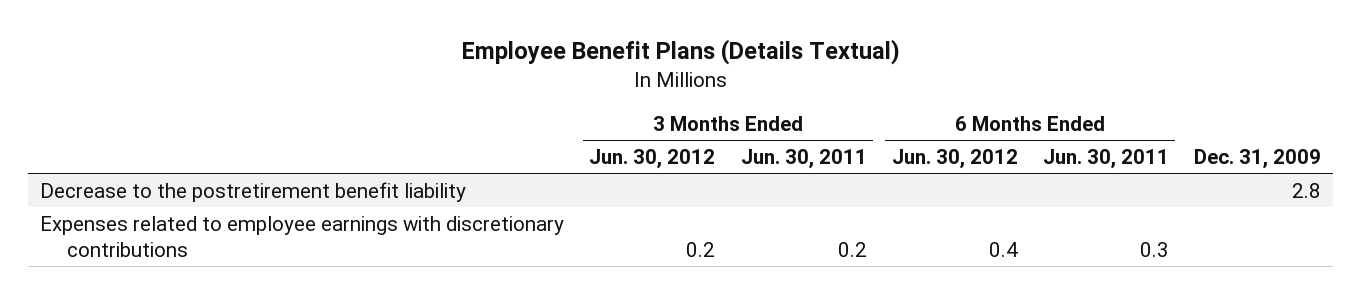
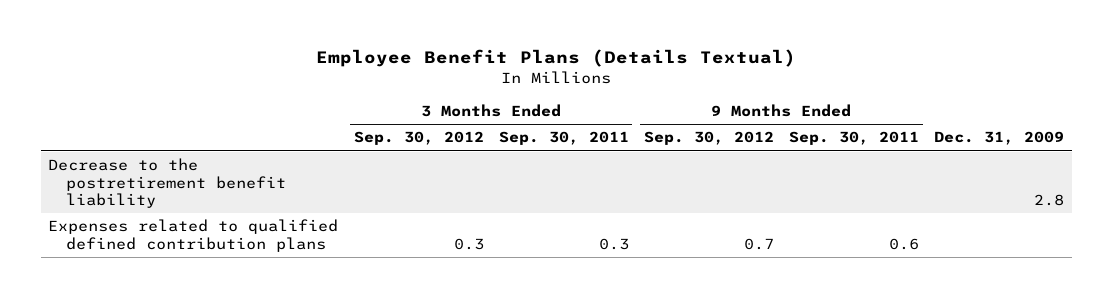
- | 3 Months Ended Jun. 30, 2012 | 3 Months Ended Jun. 30, 2011 | 6 Months Ended Jun. 30, 2012 | 6 Months Ended Jun. 30, 2011 | Dec. 31, 2009
+ | 3 Months Ended Sep. 30, 2012 | 3 Months Ended Sep. 30, 2011 | 9 Months Ended Sep. 30, 2012 | 9 Months Ended Sep. 30, 2011 | Dec. 31, 2009
- Expenses related to employee earnings with discretionary contributions | 0.2 | 0.2 | 0.4 | 0.3 |
+ Expenses related to qualified defined contribution plans | 0.3 | 0.3 | 0.7 | 0.6 |

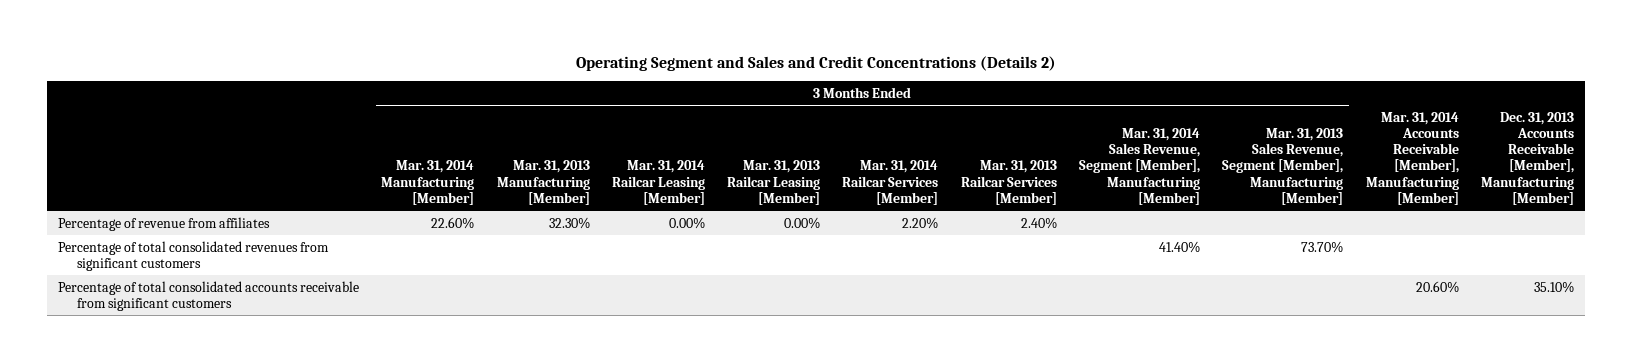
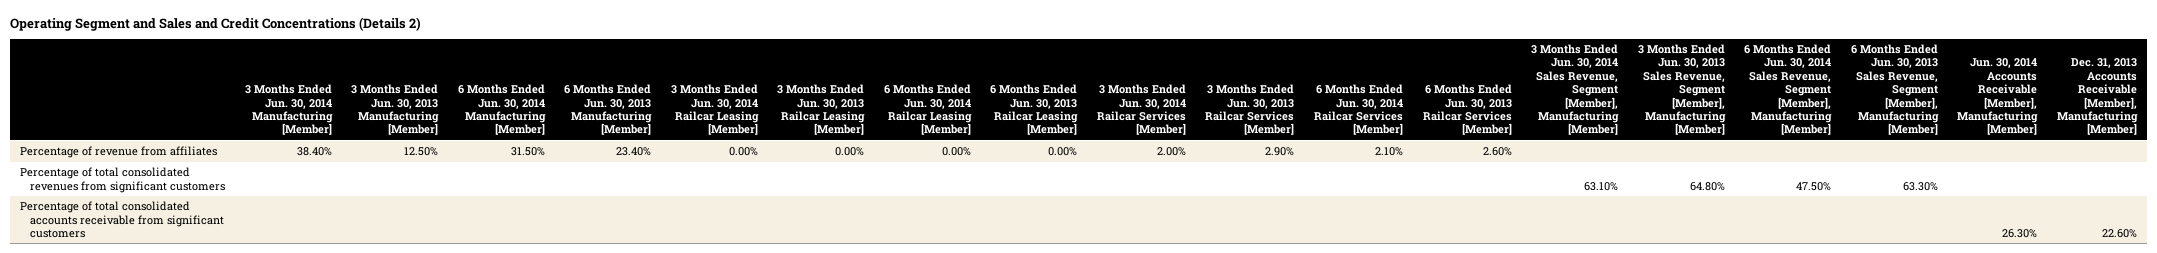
- | 3 Months Ended Mar. 31, 2014 Manufacturing [Member] | 3 Months Ended Mar. 31, 2013 Manufacturing [Member] | 3 Months Ended Mar. 31, 2014 Railcar Leasing [Member] | 3 Months Ended Mar. 31, 2013 Railcar Leasing [Member] | 3 Months Ended Mar. 31, 2014 Railcar Services [Member] | 3 Months Ended Mar. 31, 2013 Railcar Services [Member] | 3 Months Ended Mar. 31, 2014 Sales Revenue, Segment [Member], Manufacturing [Member] | 3 Months Ended Mar. 31, 2013 Sales Revenue, Segment [Member], Manufacturing [Member] | Mar. 31, 2014 Accounts Receivable [Member], Manufacturing [Member] | Dec. 31, 2013 Accounts Receivable [Member], Manufacturing [Member]
+ | 3 Months Ended Jun. 30, 2014 Manufacturing [Member] | 3 Months Ended Jun. 30, 2013 Manufacturing [Member] | 6 Months Ended Jun. 30, 2014 Manufacturing [Member] | 6 Months Ended Jun. 30, 2013 Manufacturing [Member] | 3 Months Ended Jun. 30, 2014 Railcar Leasing [Member] | 3 Months Ended Jun. 30, 2013 Railcar Leasing [Member] | 6 Months Ended Jun. 30, 2014 Railcar Leasing [Member] | 6 Months Ended Jun. 30, 2013 Railcar Leasing [Member] | 3 Months Ended Jun. 30, 2014 Railcar Services [Member] | 3 Months Ended Jun. 30, 2013 Railcar Services [Member] | 6 Months Ended Jun. 30, 2014 Railcar Services [Member] | 6 Months Ended Jun. 30, 2013 Railcar Services [Member] | 3 Months Ended Jun. 30, 2014 Sales Revenue, Segment [Member], Manufacturing [Member] | 3 Months Ended Jun. 30, 2013 Sales Revenue, Segment [Member], Manufacturing [Member] | 6 Months Ended Jun. 30, 2014 Sales Revenue, Segment [Member], Manufacturing [Member] | 6 Months Ended Jun. 30, 2013 Sales Revenue, Segment [Member], Manufacturing [Member] | Jun. 30, 2014 Accounts Receivable [Member], Manufacturing [Member] | Dec. 31, 2013 Accounts Receivable [Member], Manufacturing [Member]
- Percentage of total consolidated accounts receivable from significant customers | | | | | | | | | 20.60% | 35.10%
+ Percentage of total consolidated accounts receivable from significant customers | | | | | | | | | | | | | | | | | 26.30% | 22.60%

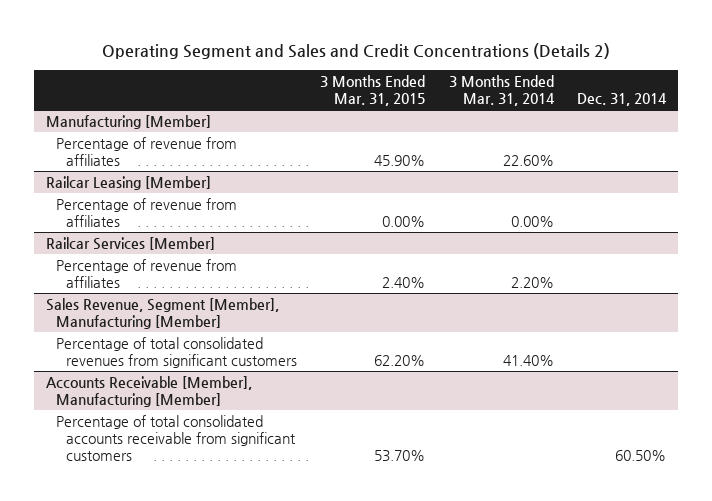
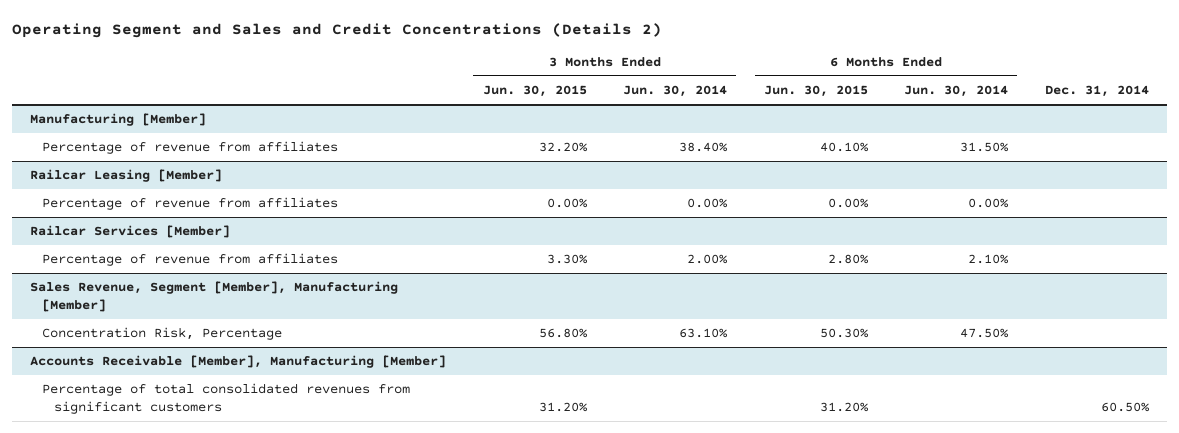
- | 3 Months Ended Mar. 31, 2015 | 3 Months Ended Mar. 31, 2014 | Dec. 31, 2014
+ | 3 Months Ended Jun. 30, 2015 | 3 Months Ended Jun. 30, 2014 | 6 Months Ended Jun. 30, 2015 | 6 Months Ended Jun. 30, 2014 | Dec. 31, 2014
@ Sales Revenue, Segment [Member], Manufacturing [Member]
- Percentage of total consolidated revenues from significant customers | 62.20% | 41.40% |
+ Concentration Risk, Percentage | 56.80% | 63.10% | 50.30% | 47.50% |
@ Accounts Receivable [Member], Manufacturing [Member]
- Percentage of total consolidated accounts receivable from significant customers | 53.70% | | 60.50%
+ Percentage of total consolidated revenues from significant customers | 31.20% | | 31.20% | | 60.50%

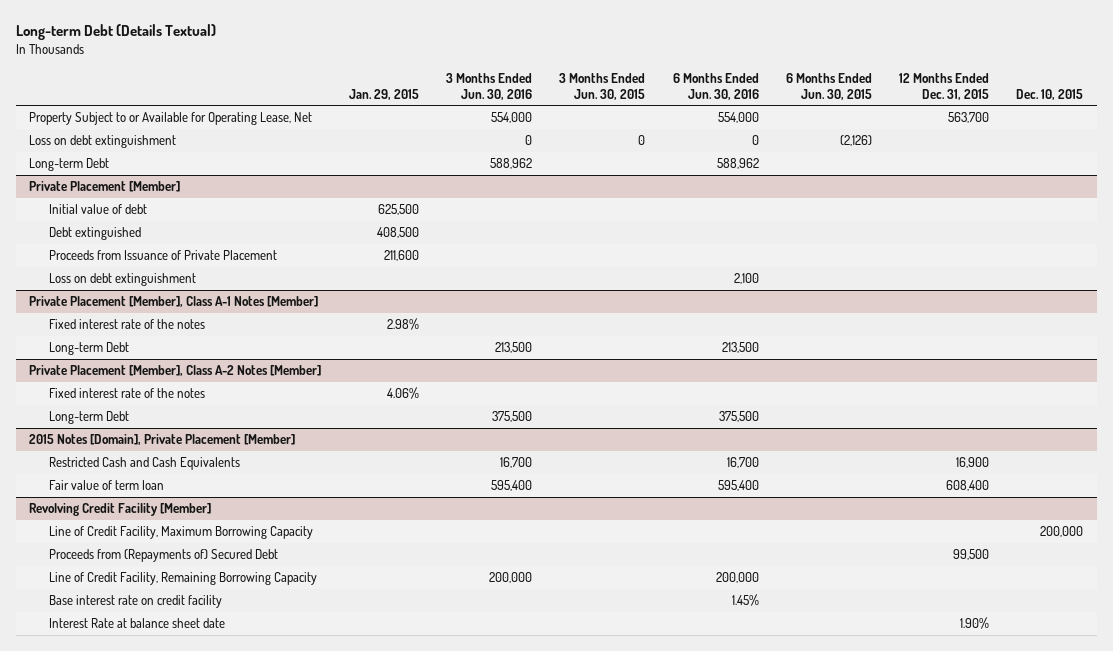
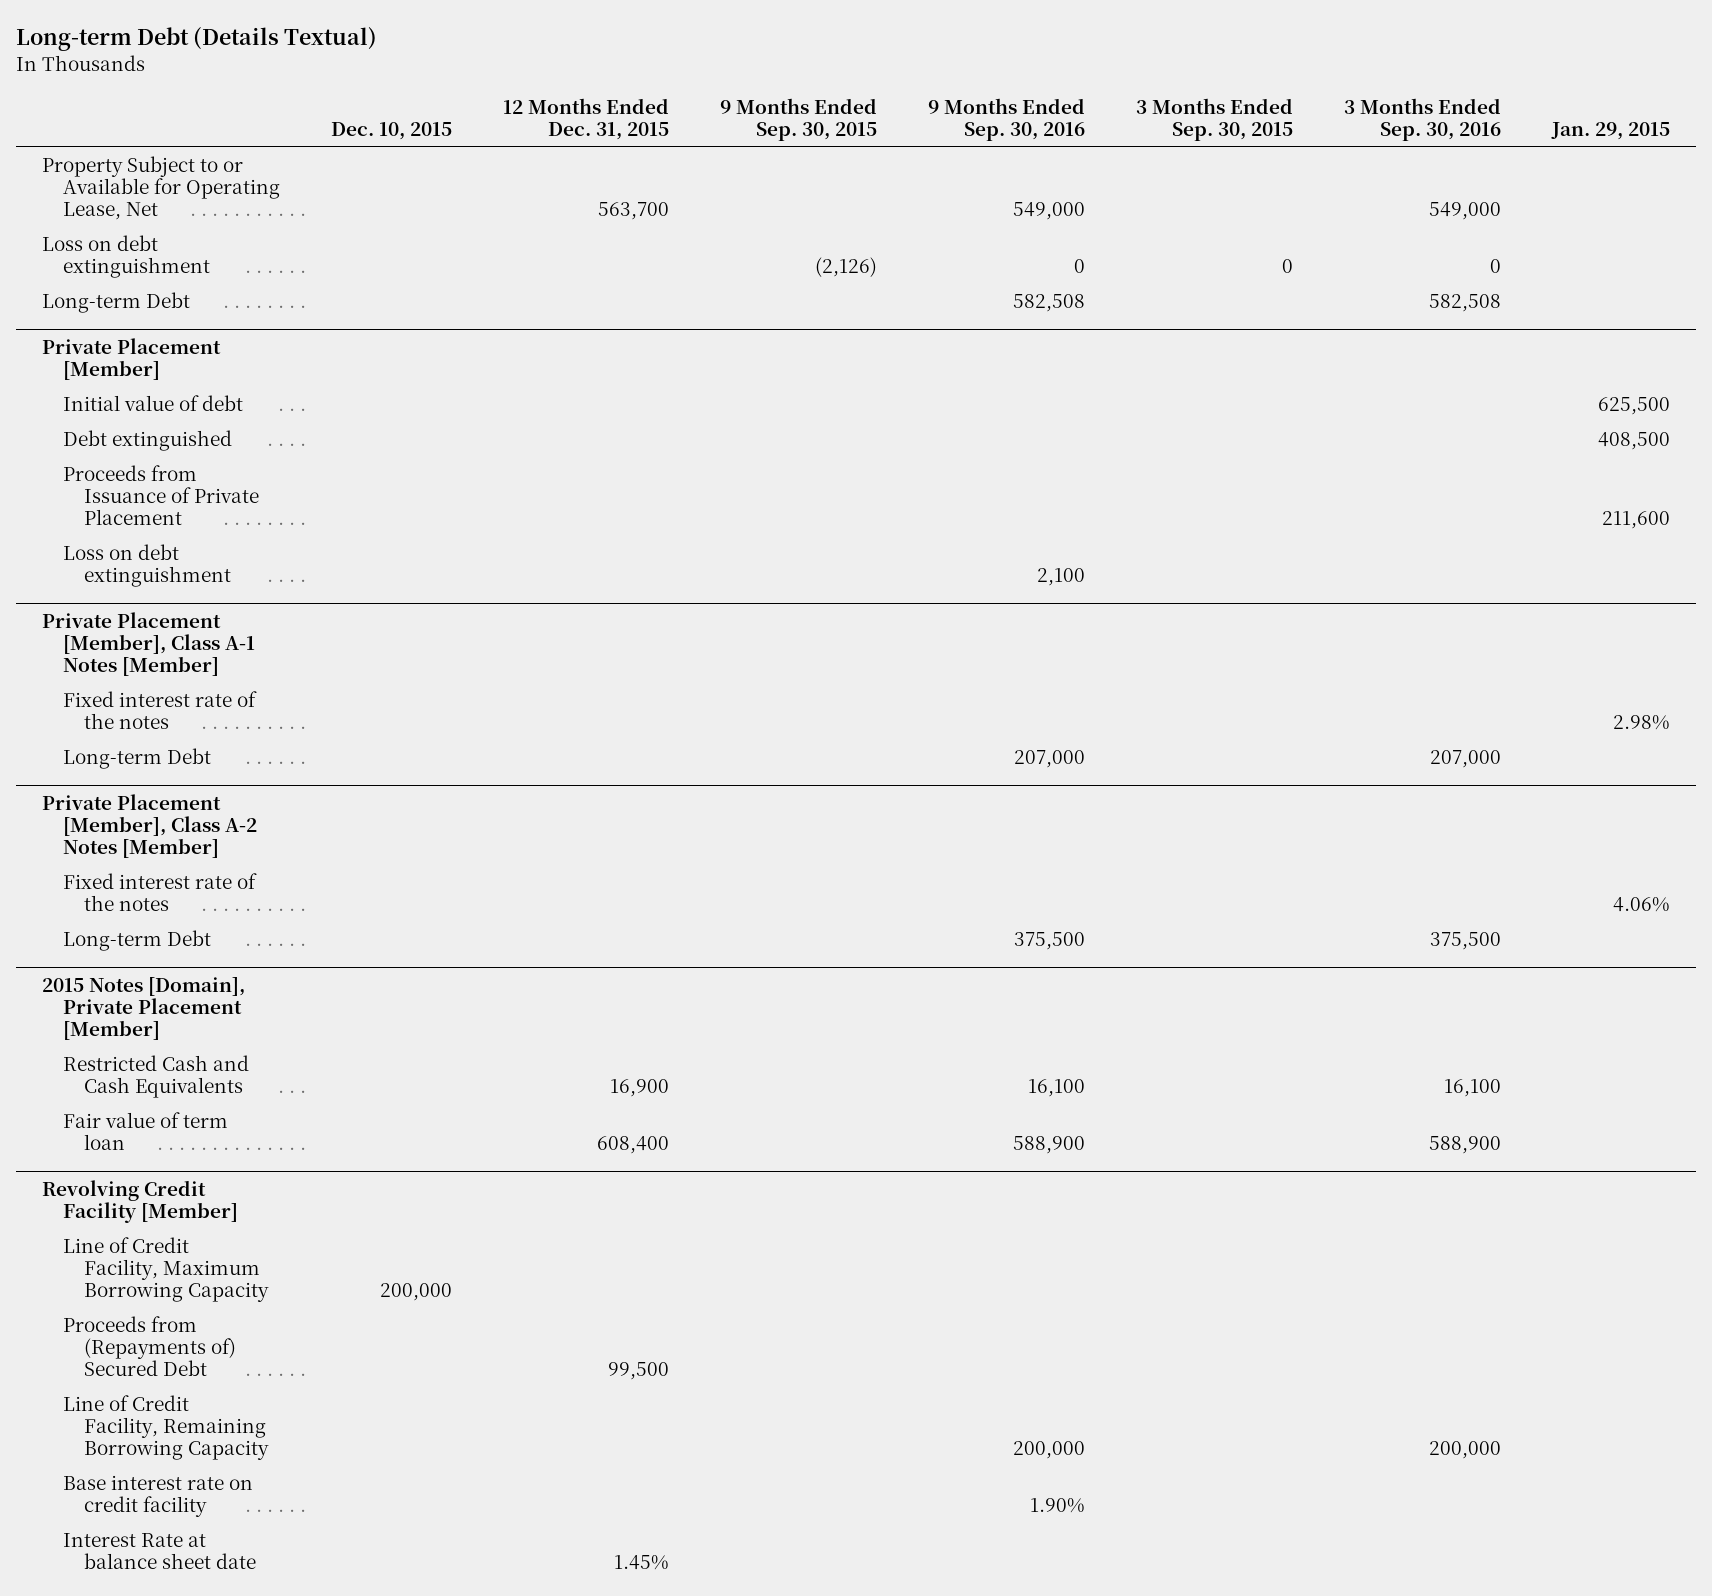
- | Jan. 29, 2015 | 3 Months Ended Jun. 30, 2016 | 3 Months Ended Jun. 30, 2015 | 6 Months Ended Jun. 30, 2016 | 6 Months Ended Jun. 30, 2015 | 12 Months Ended Dec. 31, 2015 | Dec. 10, 2015
+ | Dec. 10, 2015 | 12 Months Ended Dec. 31, 2015 | 9 Months Ended Sep. 30, 2015 | 9 Months Ended Sep. 30, 2016 | 3 Months Ended Sep. 30, 2015 | 3 Months Ended Sep. 30, 2016 | Jan. 29, 2015
@ Revolving Credit Facility [Member]
- Interest Rate at balance sheet date | | | | | | 1.90% |
+ Interest Rate at balance sheet date | | 1.45% | | | | |

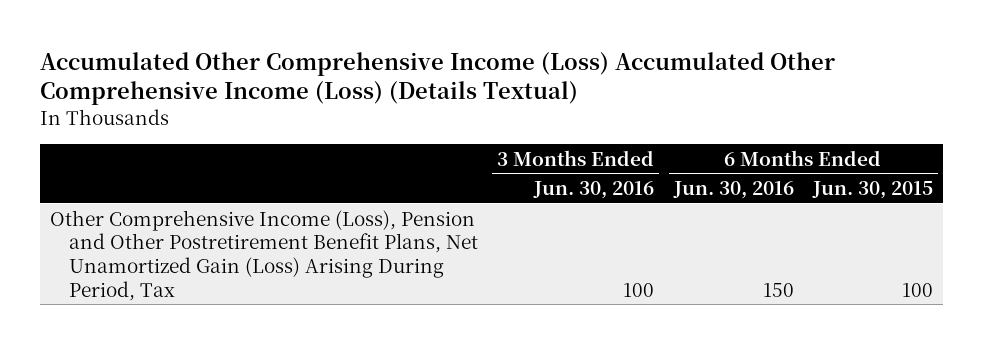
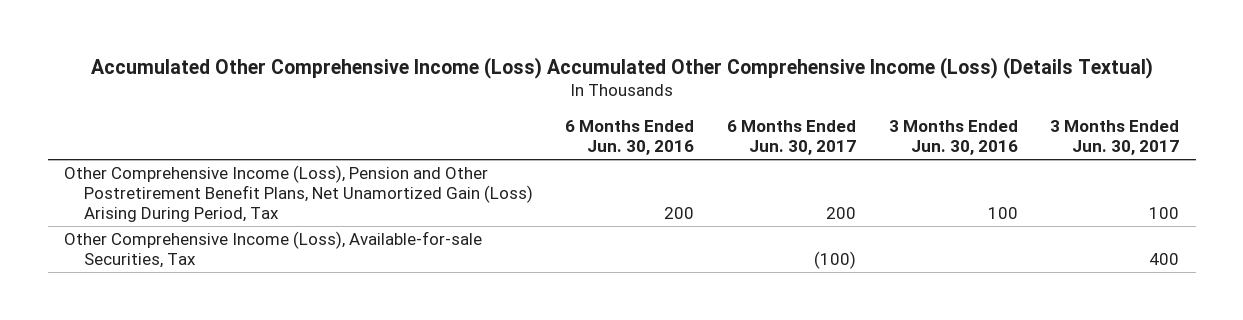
- | 3 Months Ended Jun. 30, 2016 | 6 Months Ended Jun. 30, 2016 | 6 Months Ended Jun. 30, 2015
+ | 6 Months Ended Jun. 30, 2016 | 6 Months Ended Jun. 30, 2017 | 3 Months Ended Jun. 30, 2016 | 3 Months Ended Jun. 30, 2017
- Other Comprehensive Income (Loss), Pension and Other Postretirement Benefit Plans, Net Unamortized Gain (Loss) Arising During Period, Tax | 100 | 150 | 100
+ Other Comprehensive Income (Loss), Pension and Other Postretirement Benefit Plans, Net Unamortized Gain (Loss) Arising During Period, Tax | 200 | 200 | 100 | 100
+ Other Comprehensive Income (Loss), Available-for-sale Securities, Tax | | (100) | | 400

